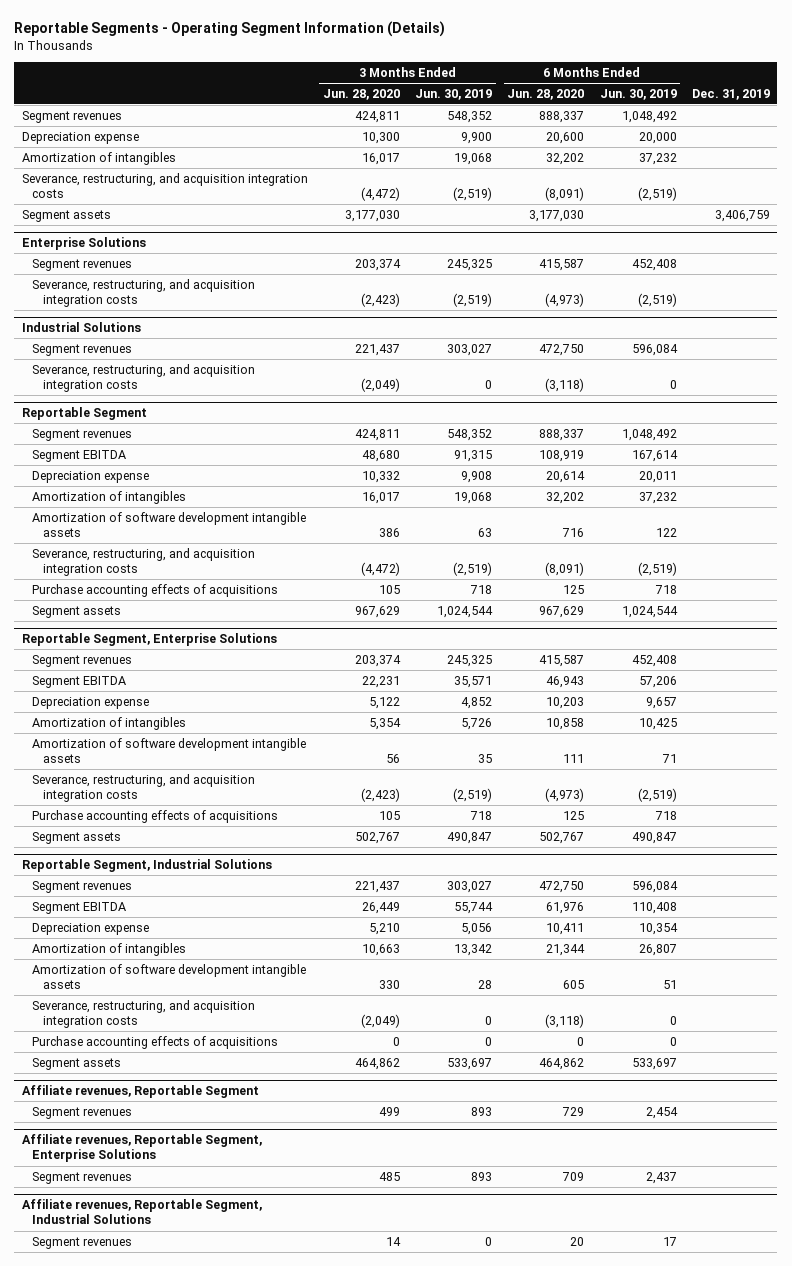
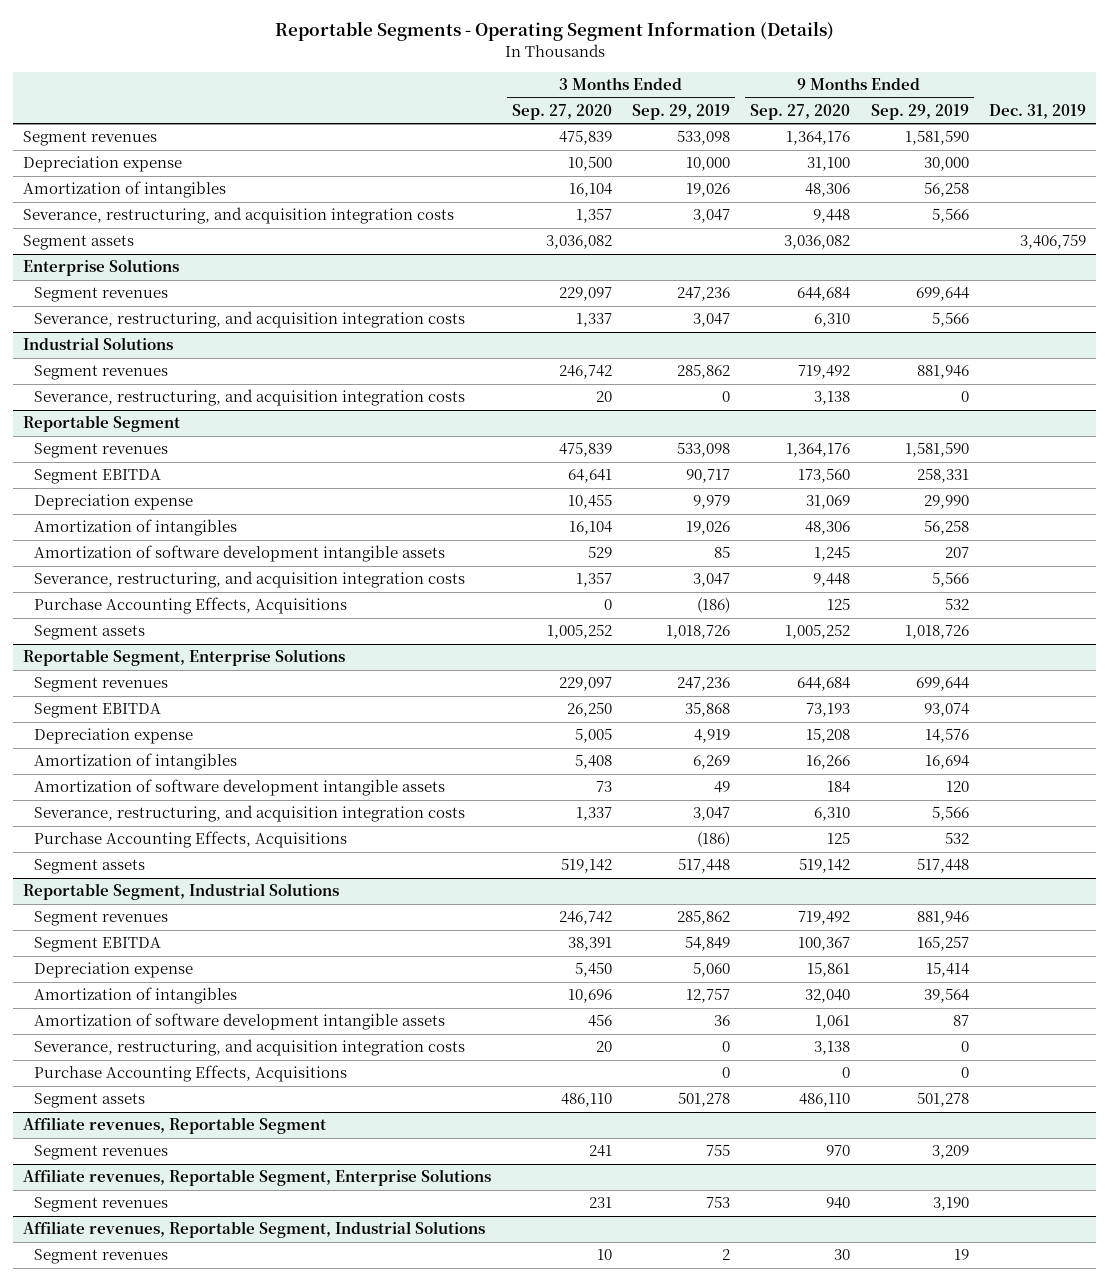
- | 3 Months Ended Jun. 28, 2020 | 3 Months Ended Jun. 30, 2019 | 6 Months Ended Jun. 28, 2020 | 6 Months Ended Jun. 30, 2019 | Dec. 31, 2019
+ | 3 Months Ended Sep. 27, 2020 | 3 Months Ended Sep. 29, 2019 | 9 Months Ended Sep. 27, 2020 | 9 Months Ended Sep. 29, 2019 | Dec. 31, 2019
@ Reportable Segment
- Purchase accounting effects of acquisitions | 105 | 718 | 125 | 718 |
+ Purchase Accounting Effects, Acquisitions | 0 | (186) | 125 | 532 |
@ Reportable Segment, Enterprise Solutions
- Purchase accounting effects of acquisitions | 105 | 718 | 125 | 718 |
+ Purchase Accounting Effects, Acquisitions | | (186) | 125 | 532 |
@ Reportable Segment, Industrial Solutions
- Purchase accounting effects of acquisitions | 0 | 0 | 0 | 0 |
+ Purchase Accounting Effects, Acquisitions | | 0 | 0 | 0 |

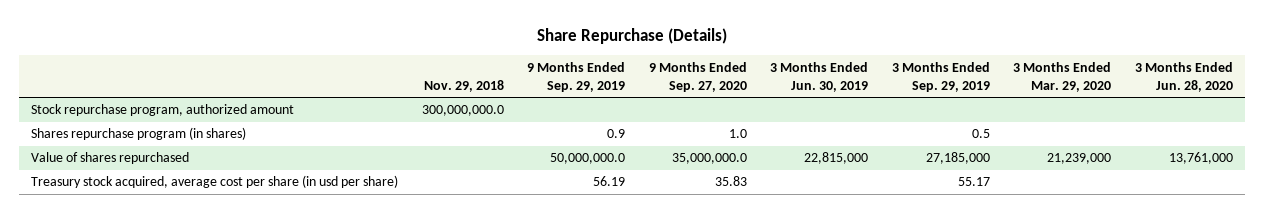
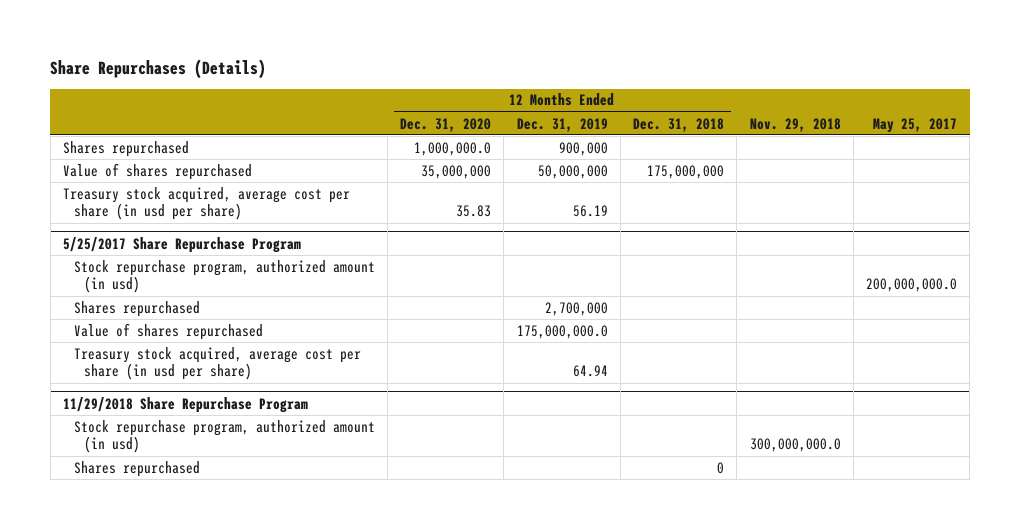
- Share Repurchase (Details)
+ Share Repurchases (Details)
- | Nov. 29, 2018 | 9 Months Ended Sep. 29, 2019 | 9 Months Ended Sep. 27, 2020 | 3 Months Ended Jun. 30, 2019 | 3 Months Ended Sep. 29, 2019 | 3 Months Ended Mar. 29, 2020 | 3 Months Ended Jun. 28, 2020
+ | 12 Months Ended Dec. 31, 2020 | 12 Months Ended Dec. 31, 2019 | 12 Months Ended Dec. 31, 2018 | Nov. 29, 2018 | May 25, 2017
- Stock repurchase program, authorized amount | 300,000,000.0 | | | | | |
- Shares repurchase program (in shares) | | 0.9 | 1.0 | | 0.5 | |
+ Shares repurchased | 1,000,000.0 | 900,000 | | |
+ 5/25/2017 Share Repurchase Program
+ Stock repurchase program, authorized amount (in usd) | | | | | 200,000,000.0
+ Shares repurchased | | 2,700,000 | | |
+ Value of shares repurchased | | 175,000,000.0 | | |
+ Treasury stock acquired, average cost per share (in usd per share) | | 64.94 | | |
+ 11/29/2018 Share Repurchase Program
+ Stock repurchase program, authorized amount (in usd) | | | | 300,000,000.0 |
+ Shares repurchased | | | 0 | |

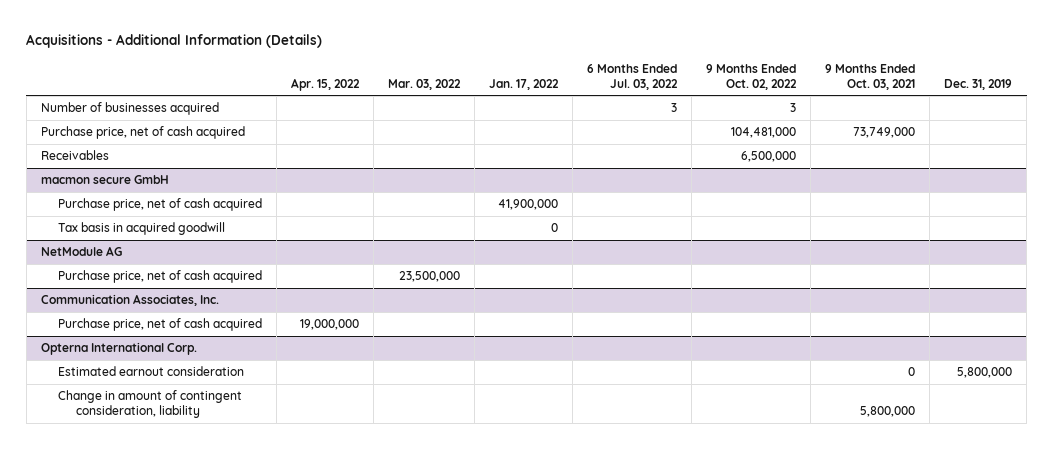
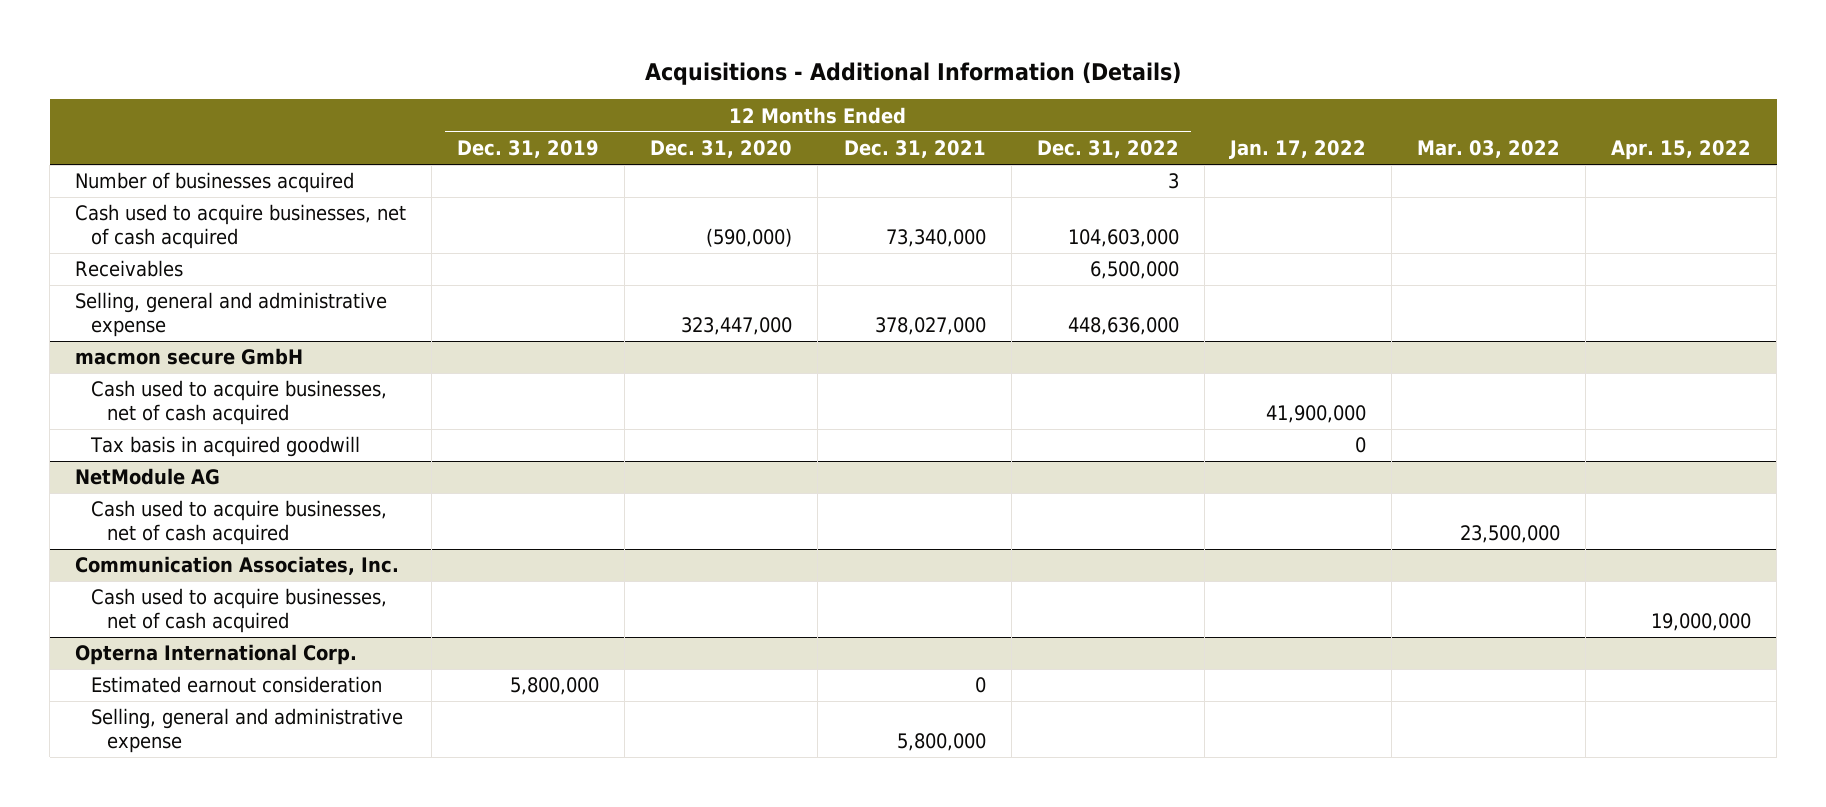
- | Apr. 15, 2022 | Mar. 03, 2022 | Jan. 17, 2022 | 6 Months Ended Jul. 03, 2022 | 9 Months Ended Oct. 02, 2022 | 9 Months Ended Oct. 03, 2021 | Dec. 31, 2019
+ | 12 Months Ended Dec. 31, 2019 | 12 Months Ended Dec. 31, 2020 | 12 Months Ended Dec. 31, 2021 | 12 Months Ended Dec. 31, 2022 | Jan. 17, 2022 | Mar. 03, 2022 | Apr. 15, 2022
- Purchase price, net of cash acquired | | | | | 104,481,000 | 73,749,000 |
+ Cash used to acquire businesses, net of cash acquired | | (590,000) | 73,340,000 | 104,603,000 | | |
+ Selling, general and administrative expense | | 323,447,000 | 378,027,000 | 448,636,000 | | |
@ macmon secure GmbH
- Purchase price, net of cash acquired | | | 41,900,000 | | | |
+ Cash used to acquire businesses, net of cash acquired | | | | | 41,900,000 | |
@ NetModule AG
- Purchase price, net of cash acquired | | 23,500,000 | | | | |
+ Cash used to acquire businesses, net of cash acquired | | | | | | 23,500,000 |
@ Communication Associates, Inc.
- Purchase price, net of cash acquired | 19,000,000 | | | | | |
+ Cash used to acquire businesses, net of cash acquired | | | | | | | 19,000,000
@ Opterna International Corp.
- Change in amount of contingent consideration, liability | | | | | | 5,800,000 |
+ Selling, general and administrative expense | | | 5,800,000 | | | |

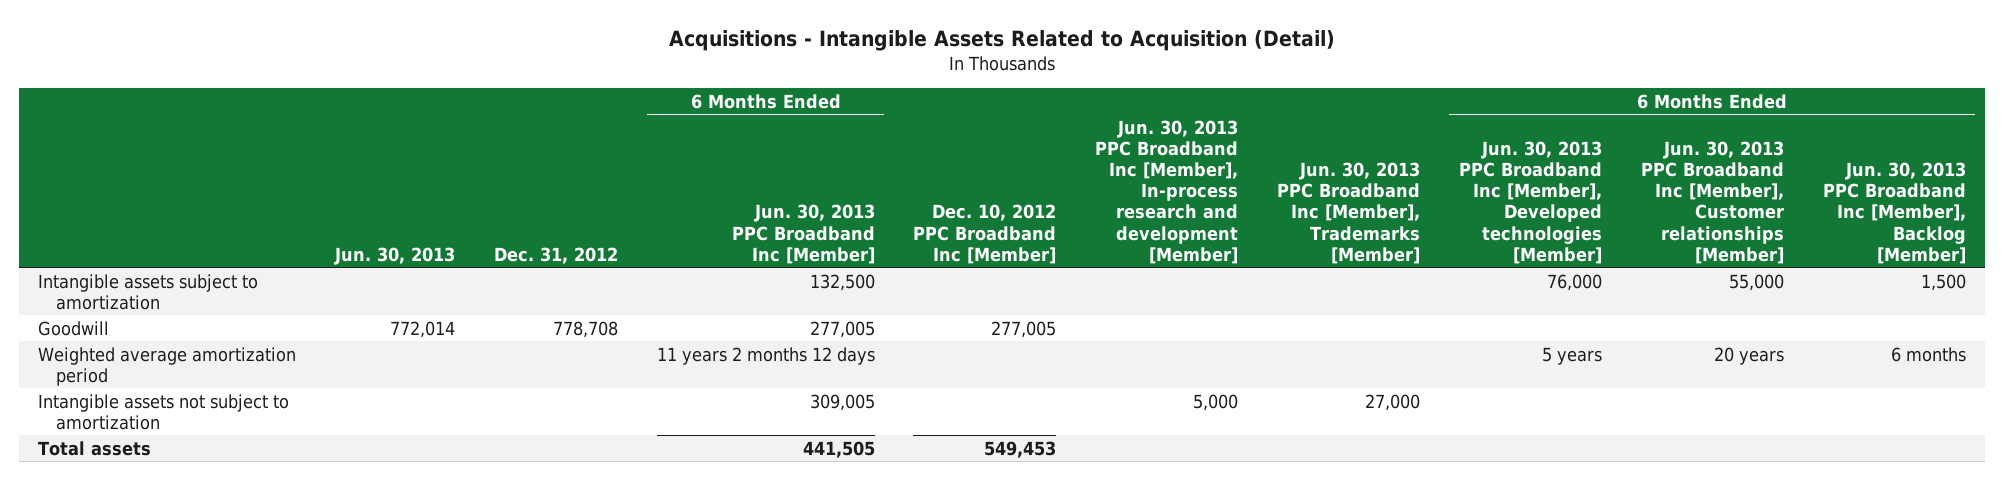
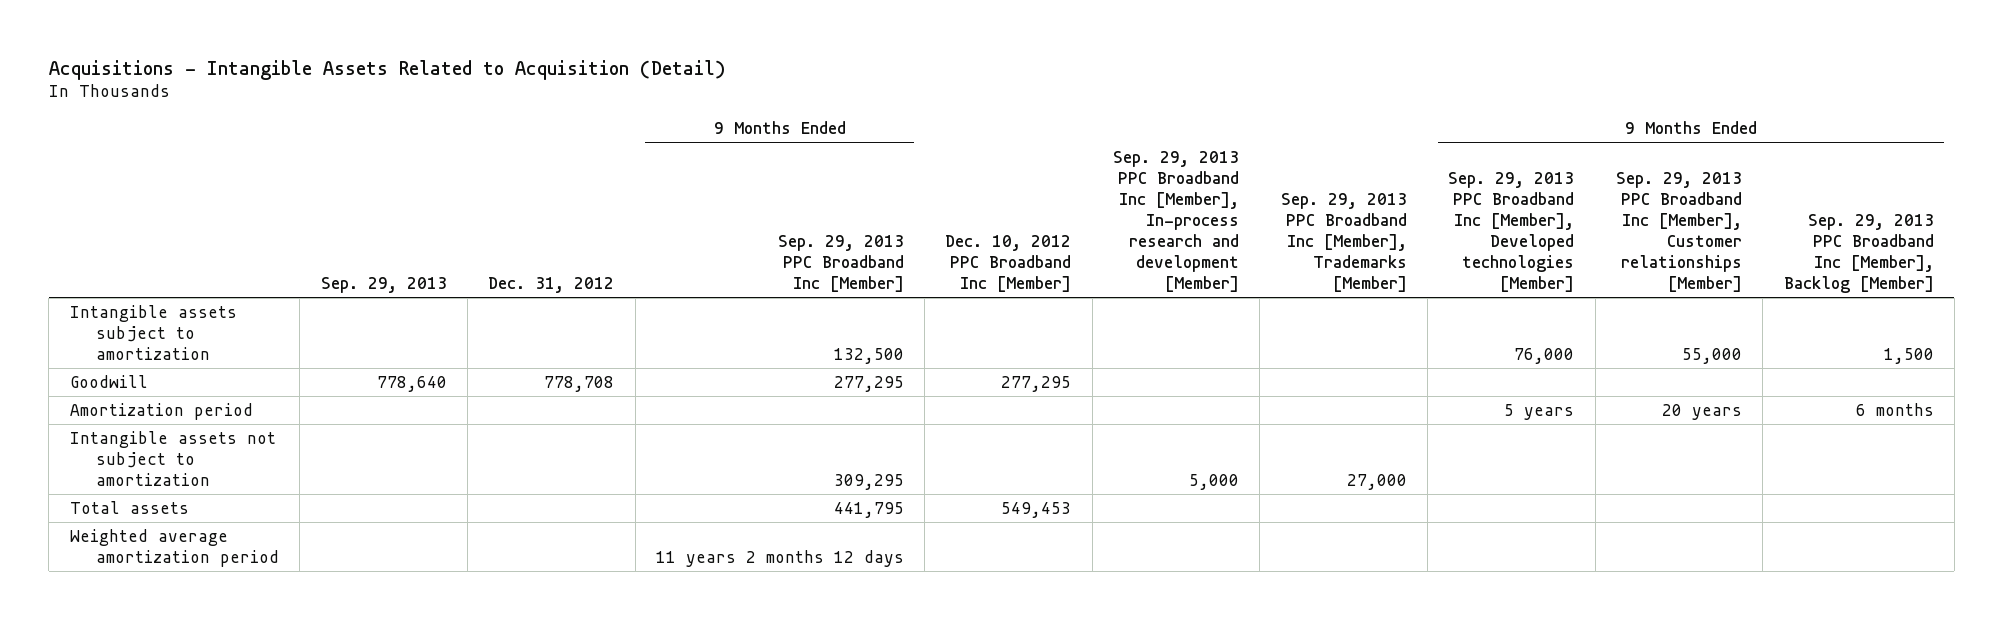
- | Jun. 30, 2013 | Dec. 31, 2012 | 6 Months Ended Jun. 30, 2013 PPC Broadband Inc [Member] | Dec. 10, 2012 PPC Broadband Inc [Member] | Jun. 30, 2013 PPC Broadband Inc [Member], In-process research and development [Member] | Jun. 30, 2013 PPC Broadband Inc [Member], Trademarks [Member] | 6 Months Ended Jun. 30, 2013 PPC Broadband Inc [Member], Developed technologies [Member] | 6 Months Ended Jun. 30, 2013 PPC Broadband Inc [Member], Customer relationships [Member] | 6 Months Ended Jun. 30, 2013 PPC Broadband Inc [Member], Backlog [Member]
+ | Sep. 29, 2013 | Dec. 31, 2012 | 9 Months Ended Sep. 29, 2013 PPC Broadband Inc [Member] | Dec. 10, 2012 PPC Broadband Inc [Member] | Sep. 29, 2013 PPC Broadband Inc [Member], In-process research and development [Member] | Sep. 29, 2013 PPC Broadband Inc [Member], Trademarks [Member] | 9 Months Ended Sep. 29, 2013 PPC Broadband Inc [Member], Developed technologies [Member] | 9 Months Ended Sep. 29, 2013 PPC Broadband Inc [Member], Customer relationships [Member] | 9 Months Ended Sep. 29, 2013 PPC Broadband Inc [Member], Backlog [Member]
- Goodwill | 772,014 | 778,708 | 277,005 | 277,005 | | | | |
+ Goodwill | 778,640 | 778,708 | 277,295 | 277,295 | | | | |
+ Amortization period | | | | | | | 5 years | 20 years | 6 months
moved down: Weighted average amortization period | | | 11 years 2 months 12 days | | | | | |

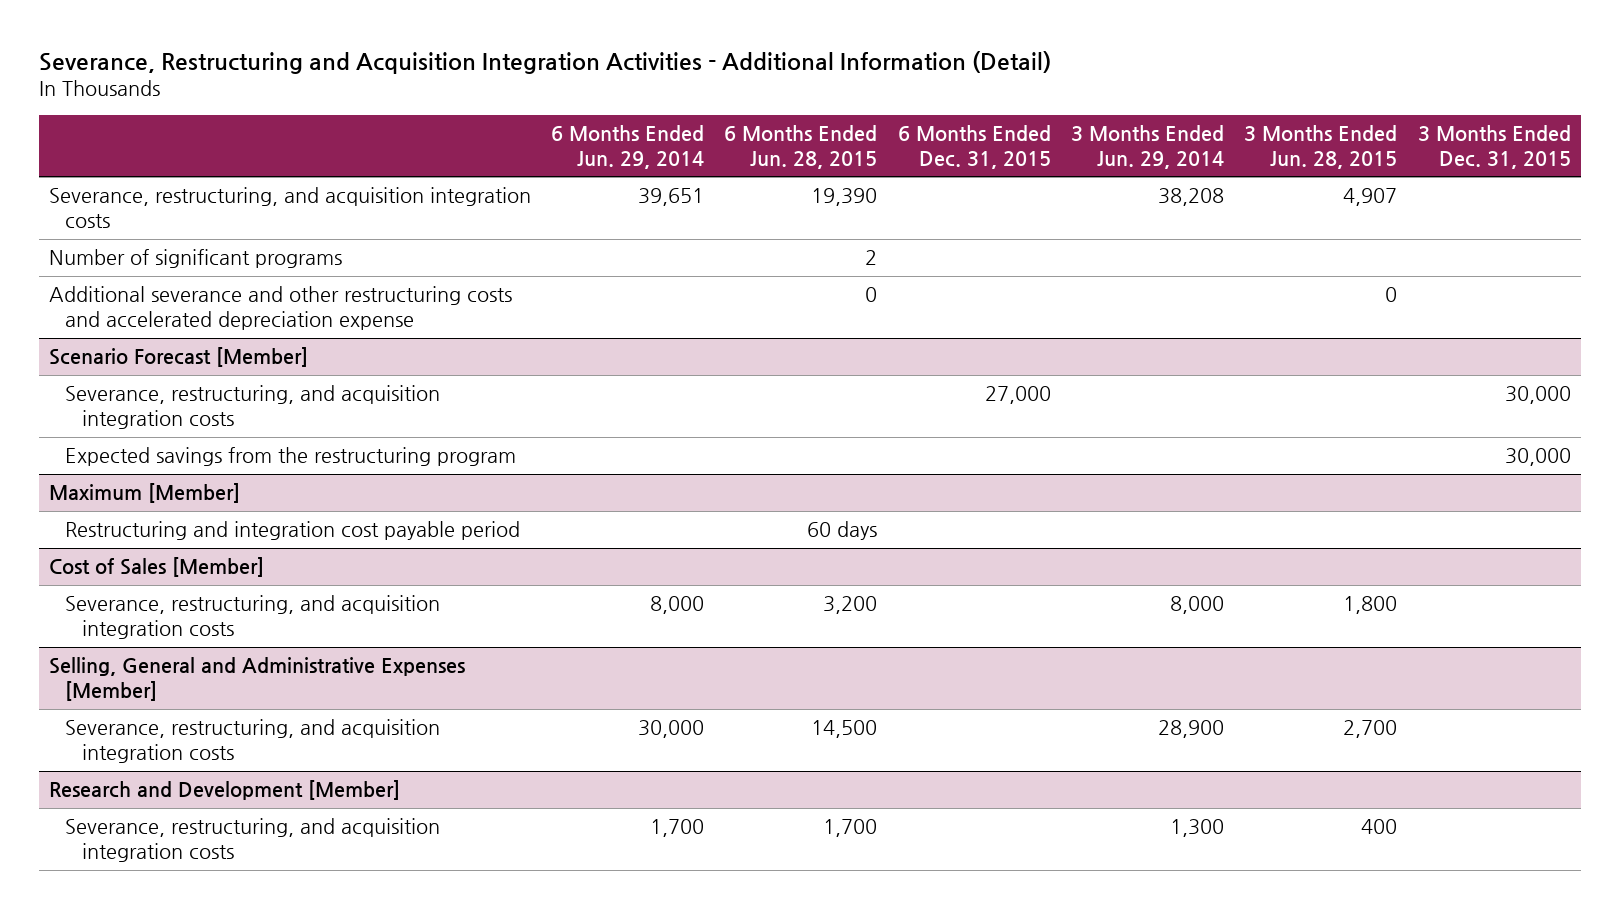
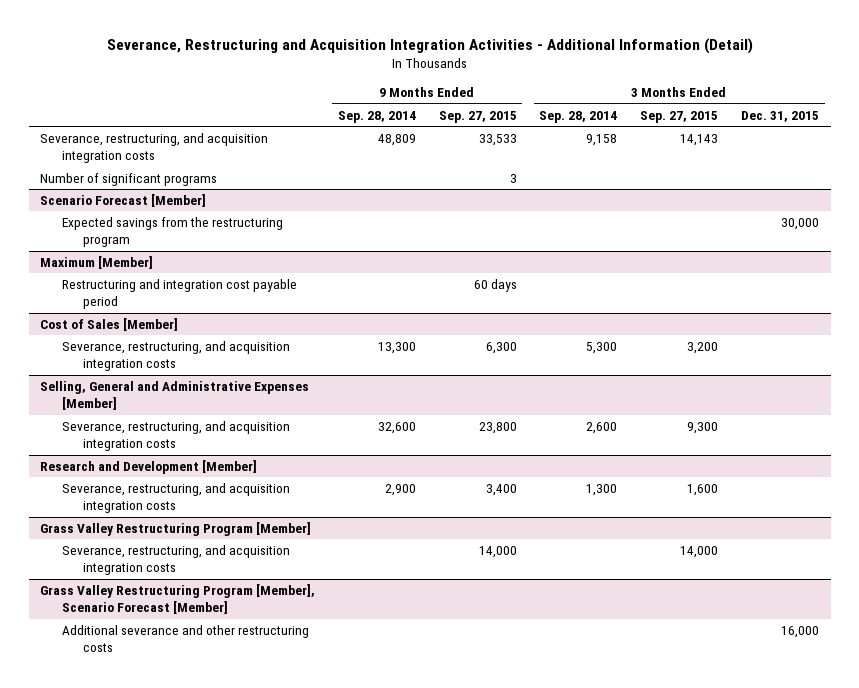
- | 6 Months Ended Jun. 29, 2014 | 6 Months Ended Jun. 28, 2015 | 6 Months Ended Dec. 31, 2015 | 3 Months Ended Jun. 29, 2014 | 3 Months Ended Jun. 28, 2015 | 3 Months Ended Dec. 31, 2015
+ | 9 Months Ended Sep. 28, 2014 | 9 Months Ended Sep. 27, 2015 | 3 Months Ended Sep. 28, 2014 | 3 Months Ended Sep. 27, 2015 | 3 Months Ended Dec. 31, 2015
- Additional severance and other restructuring costs and accelerated depreciation expense | | 0 | | | 0 |
@ Scenario Forecast [Member]
- Severance, restructuring, and acquisition integration costs | | | 27,000 | | | 30,000
+ Grass Valley Restructuring Program [Member]
+ Severance, restructuring, and acquisition integration costs | | 14,000 | | 14,000 |
+ Grass Valley Restructuring Program [Member], Scenario Forecast [Member]
+ Additional severance and other restructuring costs | | | | | 16,000

